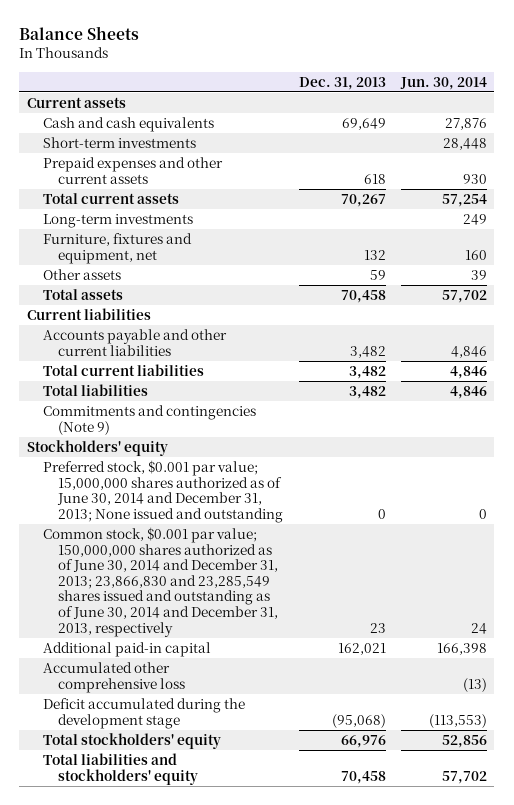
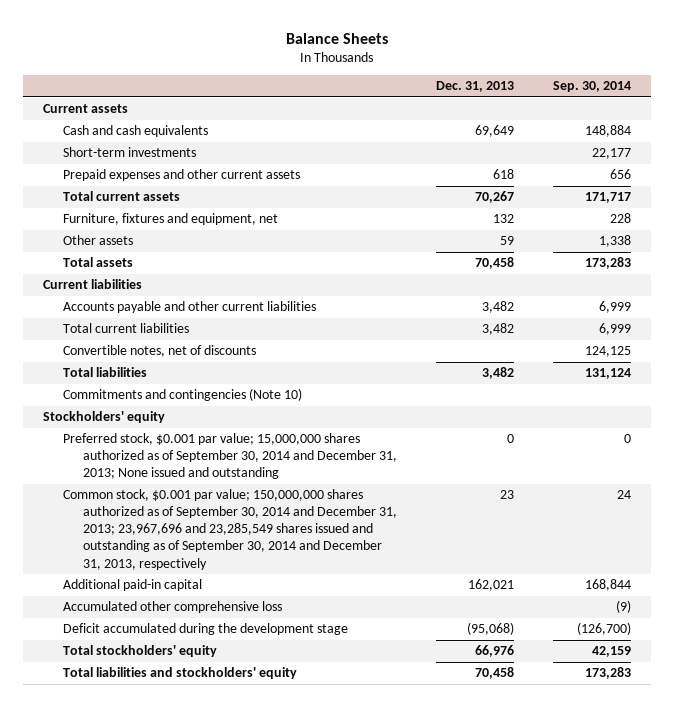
- | Dec. 31, 2013 | Jun. 30, 2014
+ | Dec. 31, 2013 | Sep. 30, 2014
- Long-term investments | | 249
+ Convertible notes, net of discounts | | 124,125
- Commitments and contingencies (Note 9)
+ Commitments and contingencies (Note 10)
- Preferred stock, $0.001 par value; 15,000,000 shares authorized as of June 30, 2014 and December 31, 2013; None issued and outstanding | 0 | 0
- Common stock, $0.001 par value; 150,000,000 shares authorized as of June 30, 2014 and December 31, 2013; 23,866,830 and 23,285,549 shares issued and outstanding as of June 30, 2014 and December 31, 2013, respectively | 23 | 24
+ Preferred stock, $0.001 par value; 15,000,000 shares authorized as of September 30, 2014 and December 31, 2013; None issued and outstanding | 0 | 0
+ Common stock, $0.001 par value; 150,000,000 shares authorized as of September 30, 2014 and December 31, 2013; 23,967,696 and 23,285,549 shares issued and outstanding as of September 30, 2014 and December 31, 2013, respectively | 23 | 24

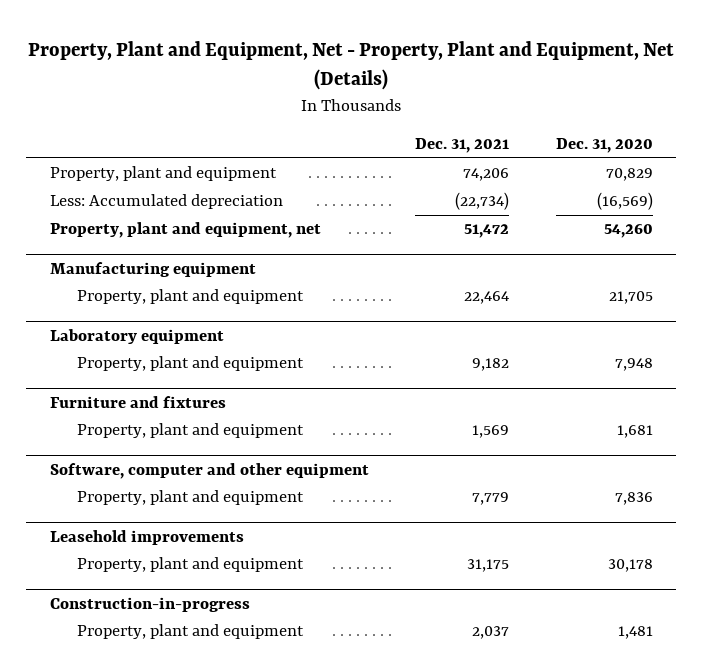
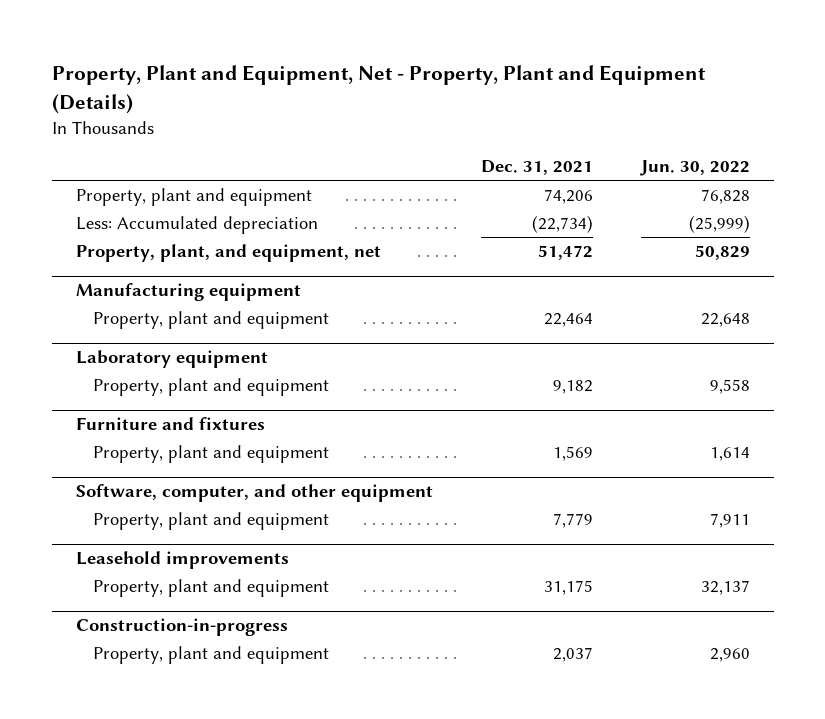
- Property, Plant and Equipment, Net - Property, Plant and Equipment, Net (Details)
+ Property, Plant and Equipment, Net - Property, Plant and Equipment (Details)
- | Dec. 31, 2021 | Dec. 31, 2020
+ | Dec. 31, 2021 | Jun. 30, 2022
- Property, plant and equipment, net | 51,472 | 54,260
+ Property, plant, and equipment, net | 51,472 | 50,829
- Software, computer and other equipment
+ Software, computer, and other equipment

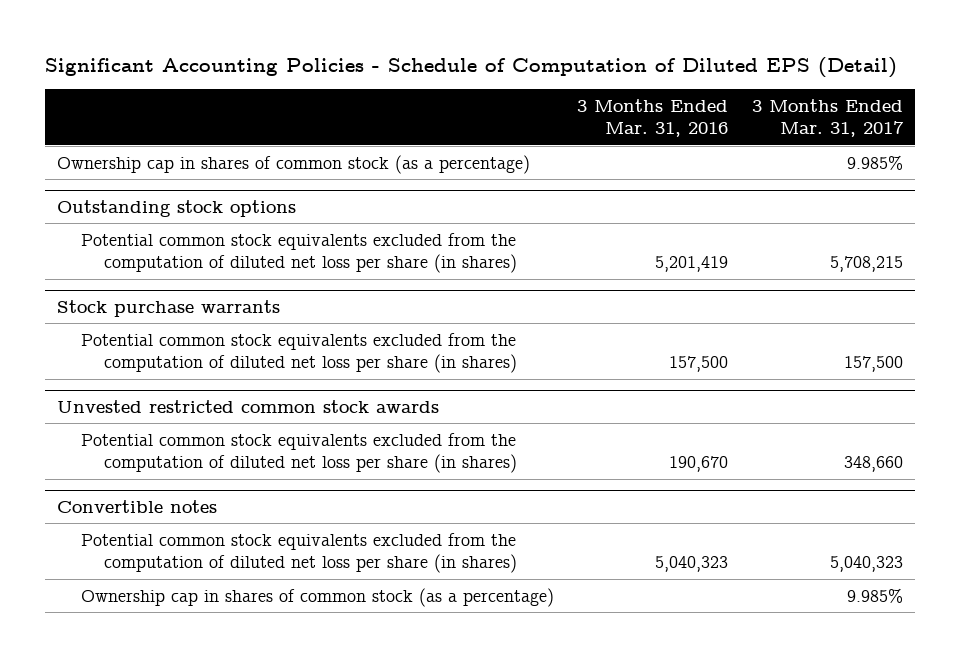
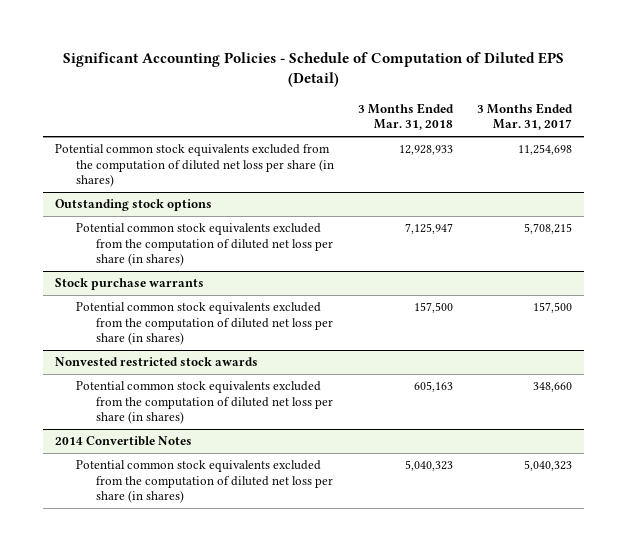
- | 3 Months Ended Mar. 31, 2016 | 3 Months Ended Mar. 31, 2017
+ | 3 Months Ended Mar. 31, 2018 | 3 Months Ended Mar. 31, 2017
- Ownership cap in shares of common stock (as a percentage) | | 9.985%
+ Potential common stock equivalents excluded from the computation of diluted net loss per share (in shares) | 12,928,933 | 11,254,698
- Unvested restricted common stock awards
+ Nonvested restricted stock awards
- Convertible notes
+ 2014 Convertible Notes
- Ownership cap in shares of common stock (as a percentage) | | 9.985%

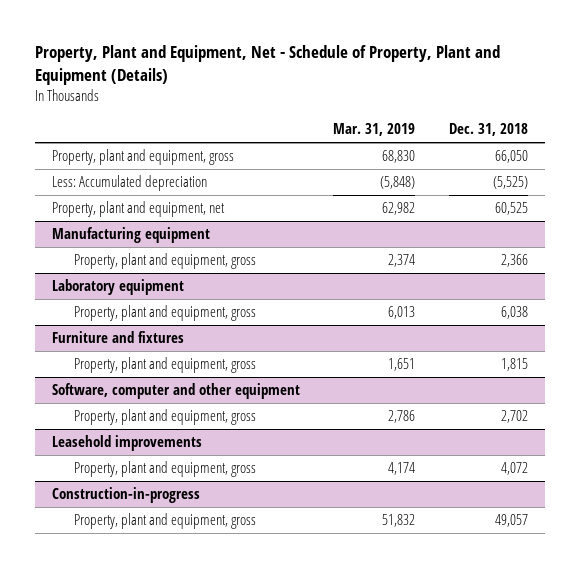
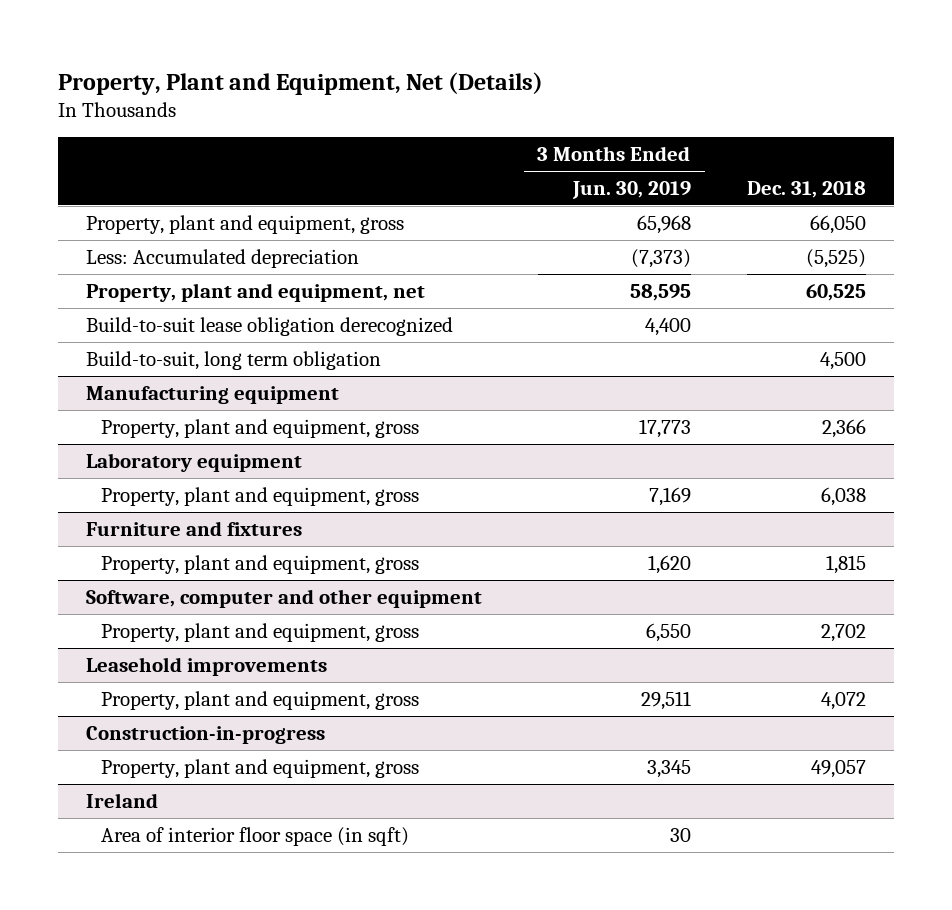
- Property, Plant and Equipment, Net - Schedule of Property, Plant and Equipment (Details)
+ Property, Plant and Equipment, Net (Details)
- | Mar. 31, 2019 | Dec. 31, 2018
+ | 3 Months Ended Jun. 30, 2019 | Dec. 31, 2018
+ Build-to-suit lease obligation derecognized | 4,400 |
+ Build-to-suit, long term obligation | | 4,500
+ Ireland
+ Area of interior floor space (in sqft) | 30 |

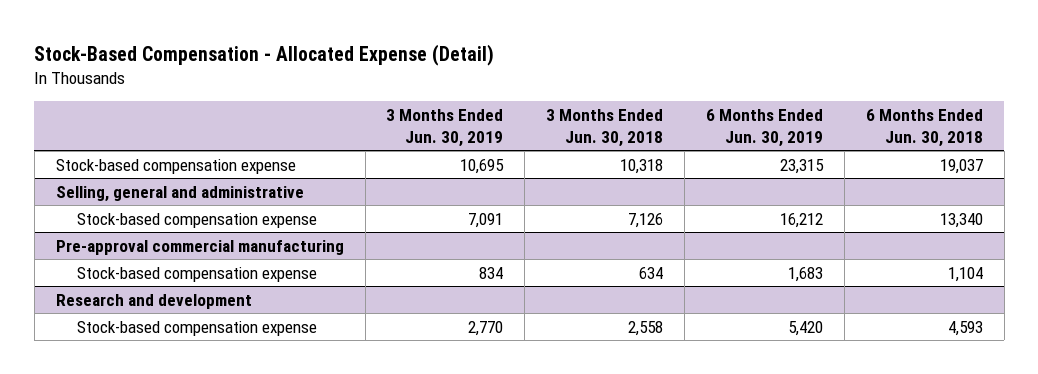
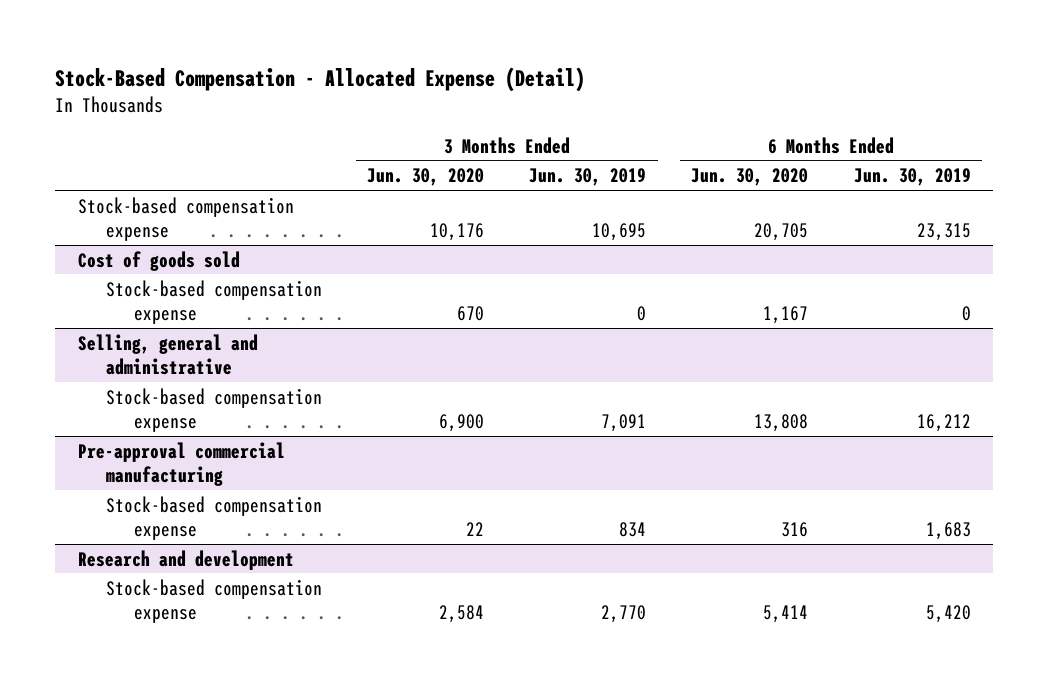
- | 3 Months Ended Jun. 30, 2019 | 3 Months Ended Jun. 30, 2018 | 6 Months Ended Jun. 30, 2019 | 6 Months Ended Jun. 30, 2018
+ | 3 Months Ended Jun. 30, 2020 | 3 Months Ended Jun. 30, 2019 | 6 Months Ended Jun. 30, 2020 | 6 Months Ended Jun. 30, 2019
+ Cost of goods sold
+ Stock-based compensation expense | 670 | 0 | 1,167 | 0

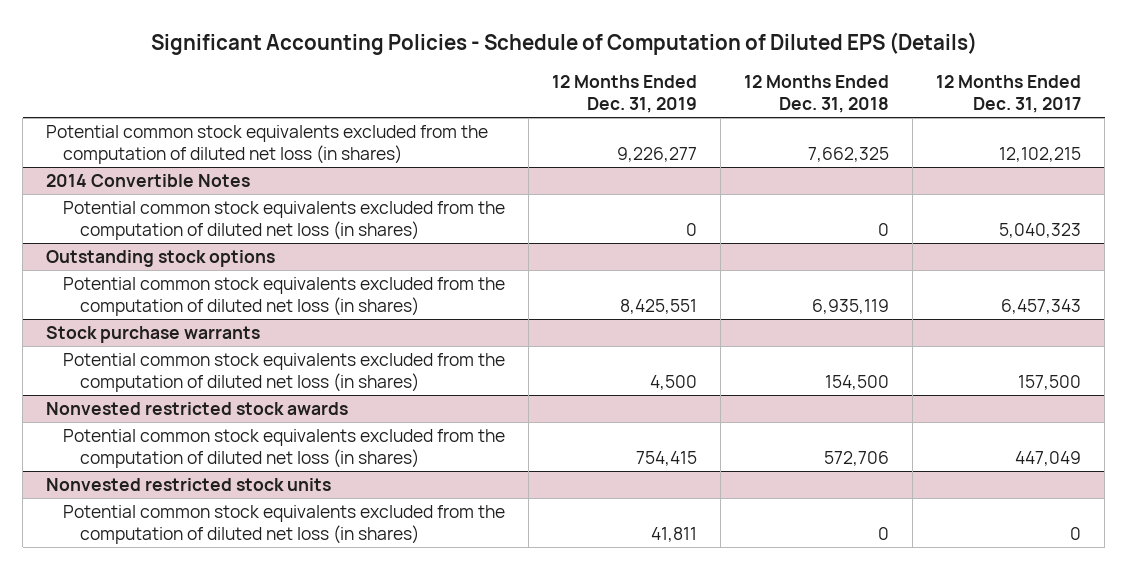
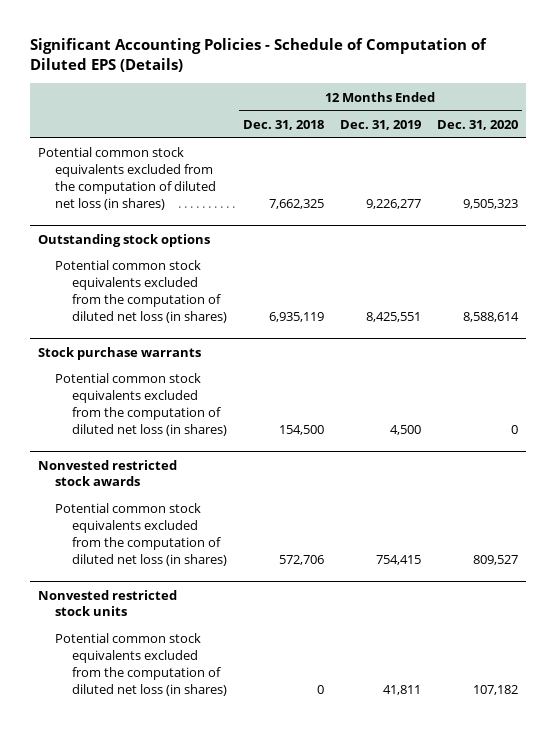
- | 12 Months Ended Dec. 31, 2019 | 12 Months Ended Dec. 31, 2018 | 12 Months Ended Dec. 31, 2017
+ | 12 Months Ended Dec. 31, 2018 | 12 Months Ended Dec. 31, 2019 | 12 Months Ended Dec. 31, 2020
- 2014 Convertible Notes
- Potential common stock equivalents excluded from the computation of diluted net loss (in shares) | 0 | 0 | 5,040,323

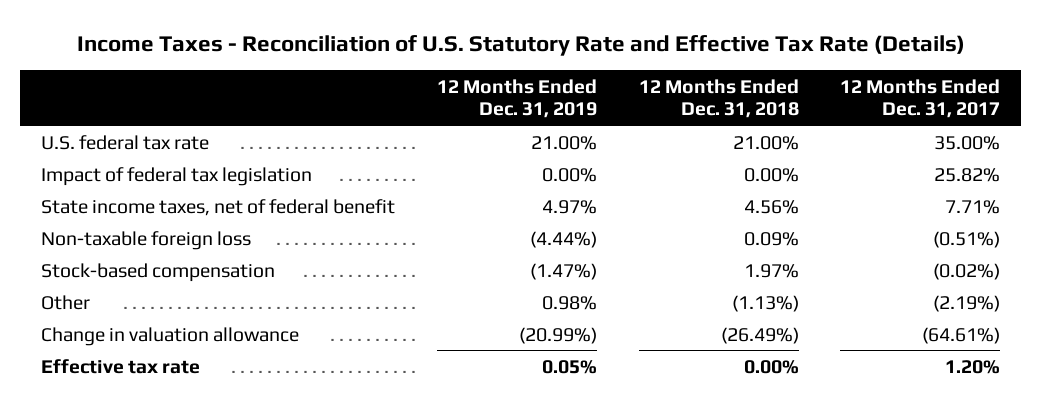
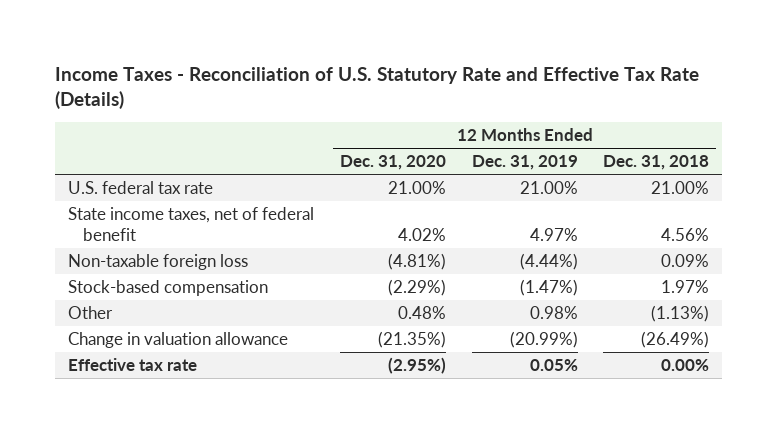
- | 12 Months Ended Dec. 31, 2019 | 12 Months Ended Dec. 31, 2018 | 12 Months Ended Dec. 31, 2017
+ | 12 Months Ended Dec. 31, 2020 | 12 Months Ended Dec. 31, 2019 | 12 Months Ended Dec. 31, 2018
- Impact of federal tax legislation | 0.00% | 0.00% | 25.82%

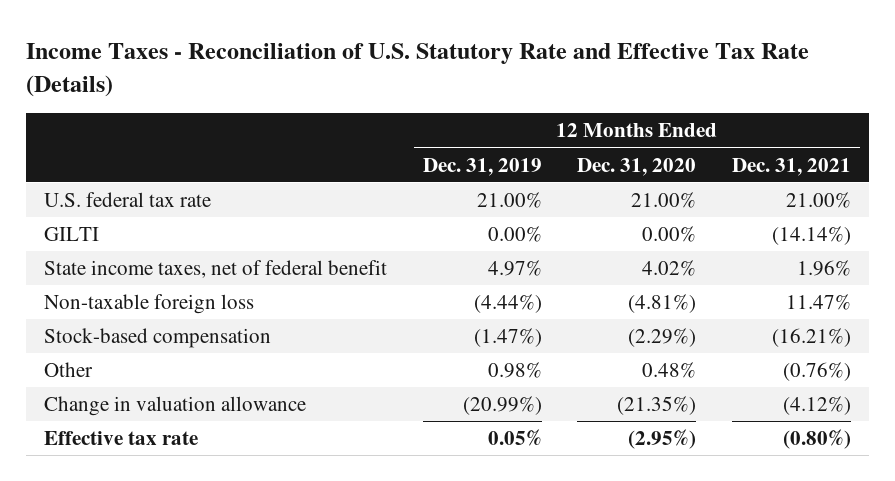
- | 12 Months Ended Dec. 31, 2020 | 12 Months Ended Dec. 31, 2019 | 12 Months Ended Dec. 31, 2018
+ | 12 Months Ended Dec. 31, 2019 | 12 Months Ended Dec. 31, 2020 | 12 Months Ended Dec. 31, 2021
+ GILTI | 0.00% | 0.00% | (14.14%)

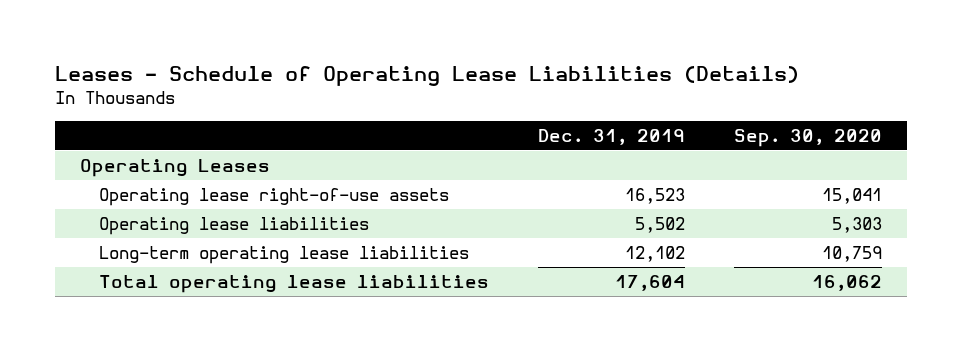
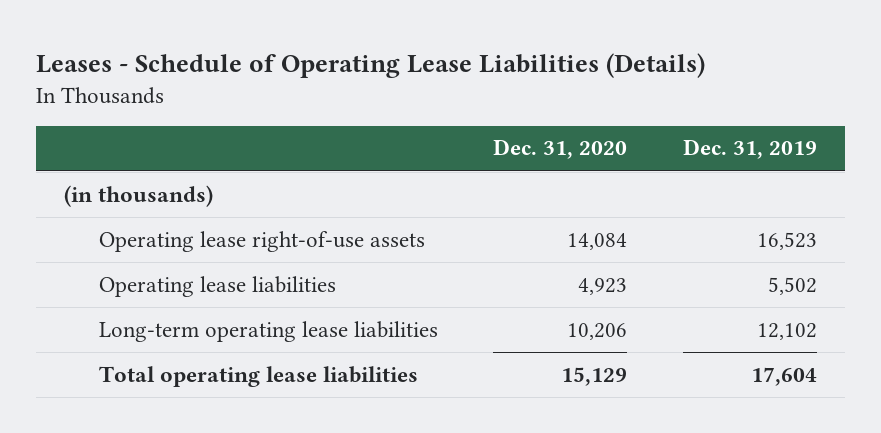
- | Dec. 31, 2019 | Sep. 30, 2020
+ | Dec. 31, 2020 | Dec. 31, 2019
- Operating Leases
+ (in thousands)

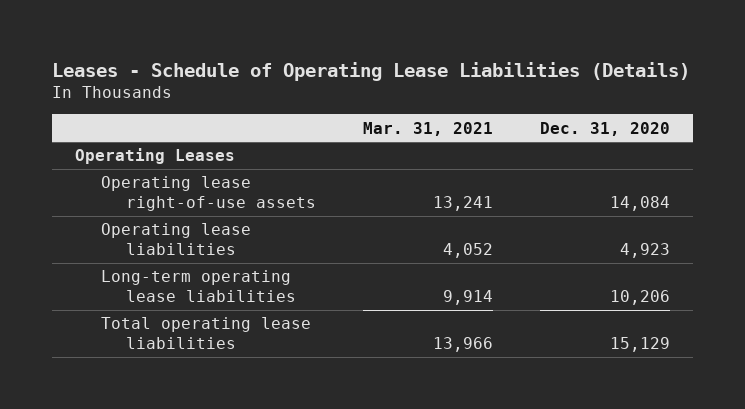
- | Dec. 31, 2020 | Dec. 31, 2019
+ | Mar. 31, 2021 | Dec. 31, 2020
- (in thousands)
+ Operating Leases

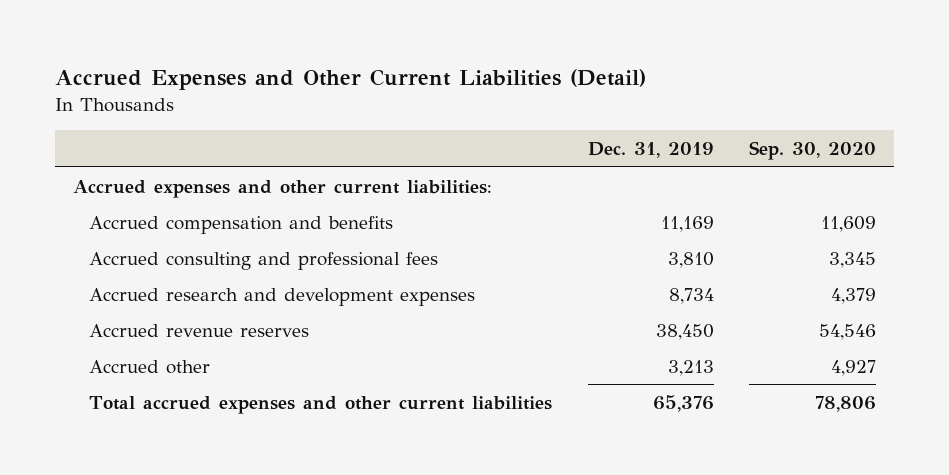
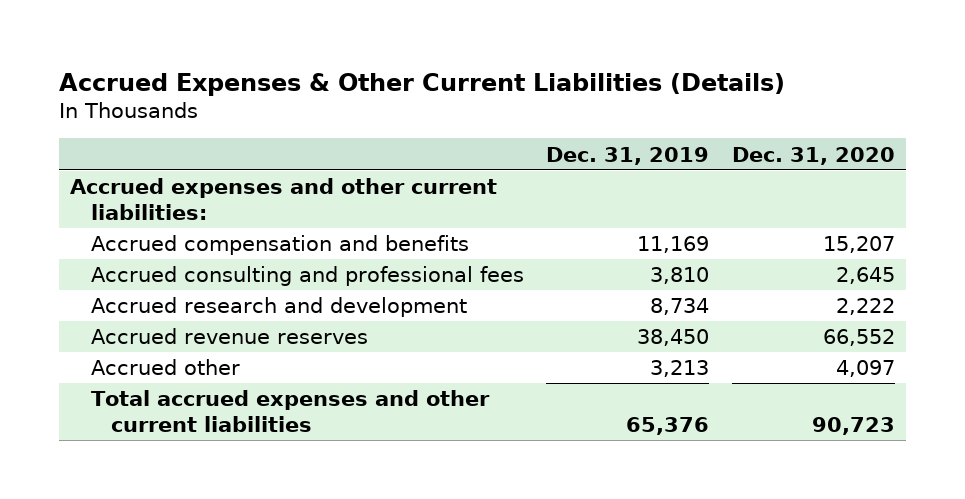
- Accrued Expenses and Other Current Liabilities (Detail)
+ Accrued Expenses & Other Current Liabilities (Details)
- | Dec. 31, 2019 | Sep. 30, 2020
+ | Dec. 31, 2019 | Dec. 31, 2020
- Accrued research and development expenses | 8,734 | 4,379
+ Accrued research and development | 8,734 | 2,222

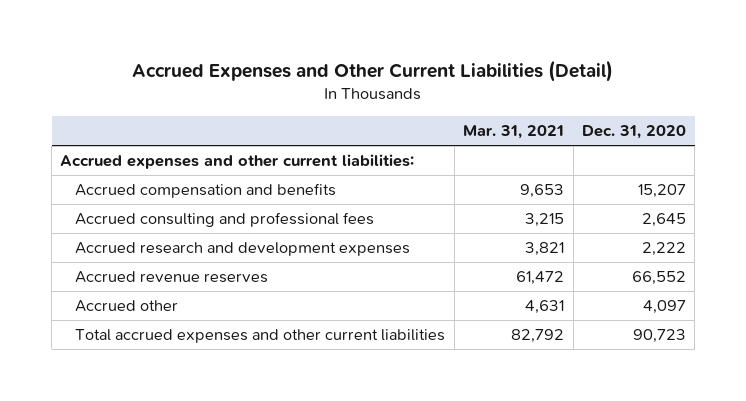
- Accrued Expenses & Other Current Liabilities (Details)
+ Accrued Expenses and Other Current Liabilities (Detail)
- | Dec. 31, 2019 | Dec. 31, 2020
+ | Mar. 31, 2021 | Dec. 31, 2020
- Accrued research and development | 8,734 | 2,222
+ Accrued research and development expenses | 3,821 | 2,222

